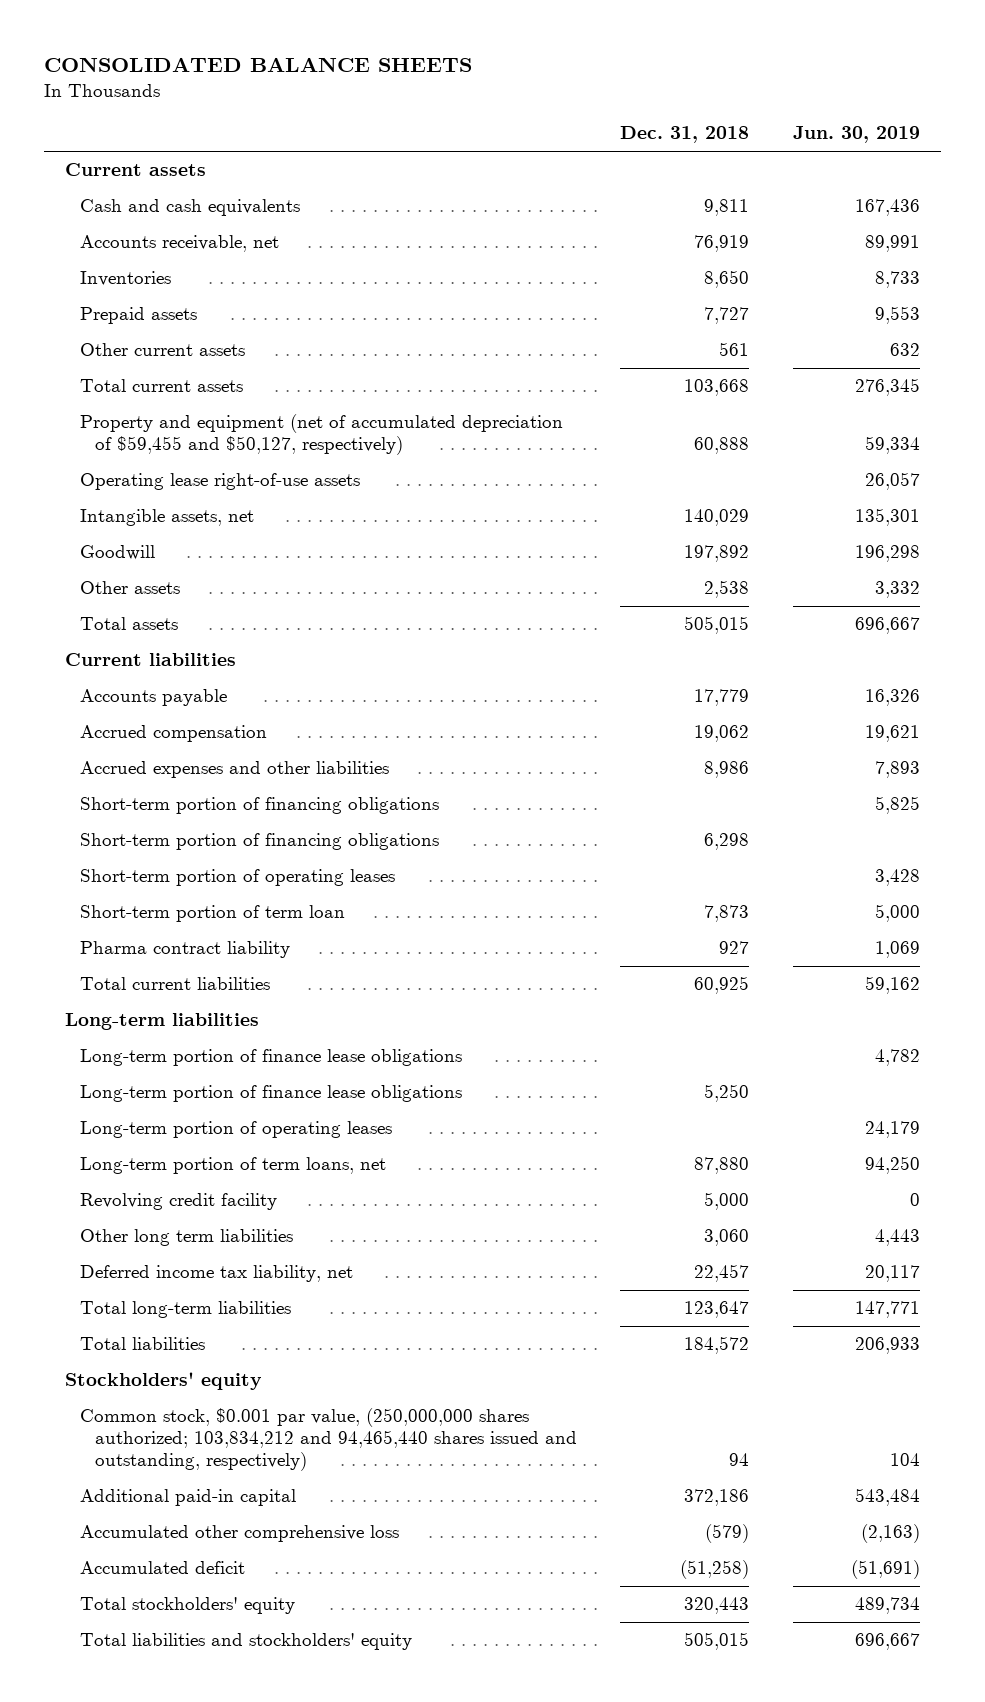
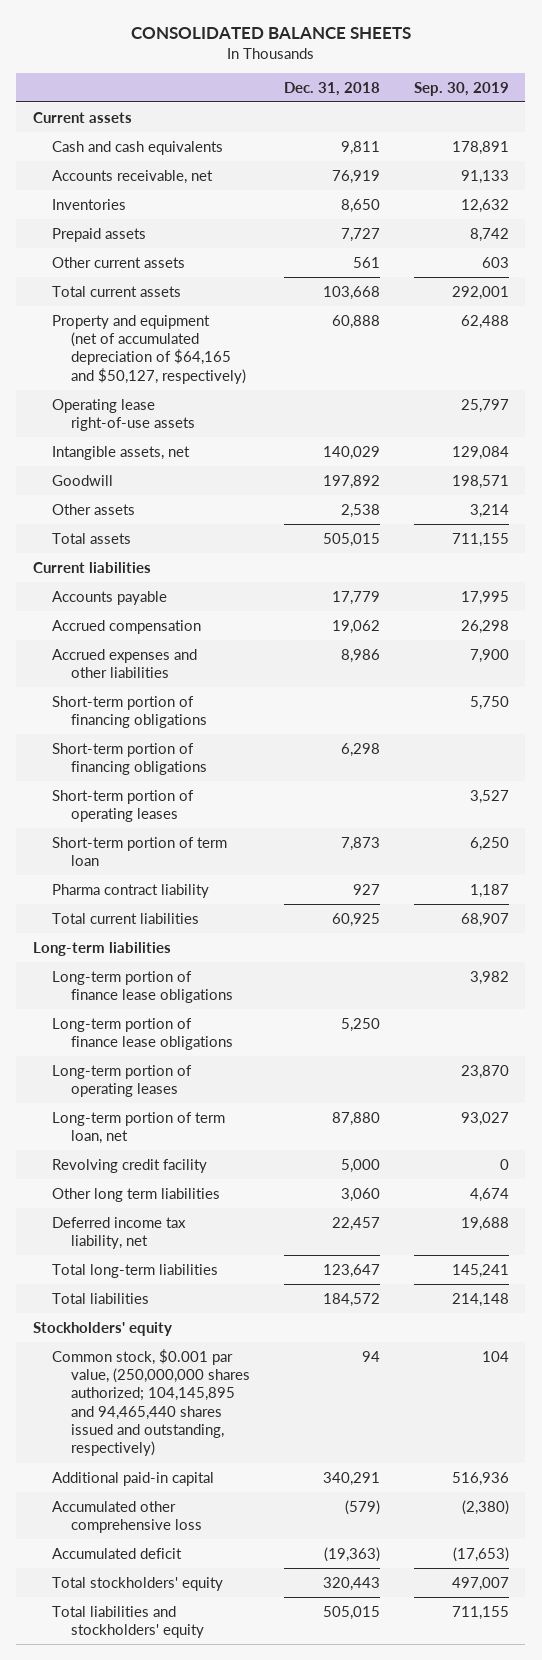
- | Dec. 31, 2018 | Jun. 30, 2019
+ | Dec. 31, 2018 | Sep. 30, 2019
- Property and equipment (net of accumulated depreciation of $59,455 and $50,127, respectively) | 60,888 | 59,334
+ Property and equipment (net of accumulated depreciation of $64,165 and $50,127, respectively) | 60,888 | 62,488
- Long-term portion of term loans, net | 87,880 | 94,250
+ Long-term portion of term loan, net | 87,880 | 93,027
- Common stock, $0.001 par value, (250,000,000 shares authorized; 103,834,212 and 94,465,440 shares issued and outstanding, respectively) | 94 | 104
- Additional paid-in capital | 372,186 | 543,484
+ Common stock, $0.001 par value, (250,000,000 shares authorized; 104,145,895 and 94,465,440 shares issued and outstanding, respectively) | 94 | 104
+ Additional paid-in capital | 340,291 | 516,936
- Accumulated deficit | (51,258) | (51,691)
+ Accumulated deficit | (19,363) | (17,653)

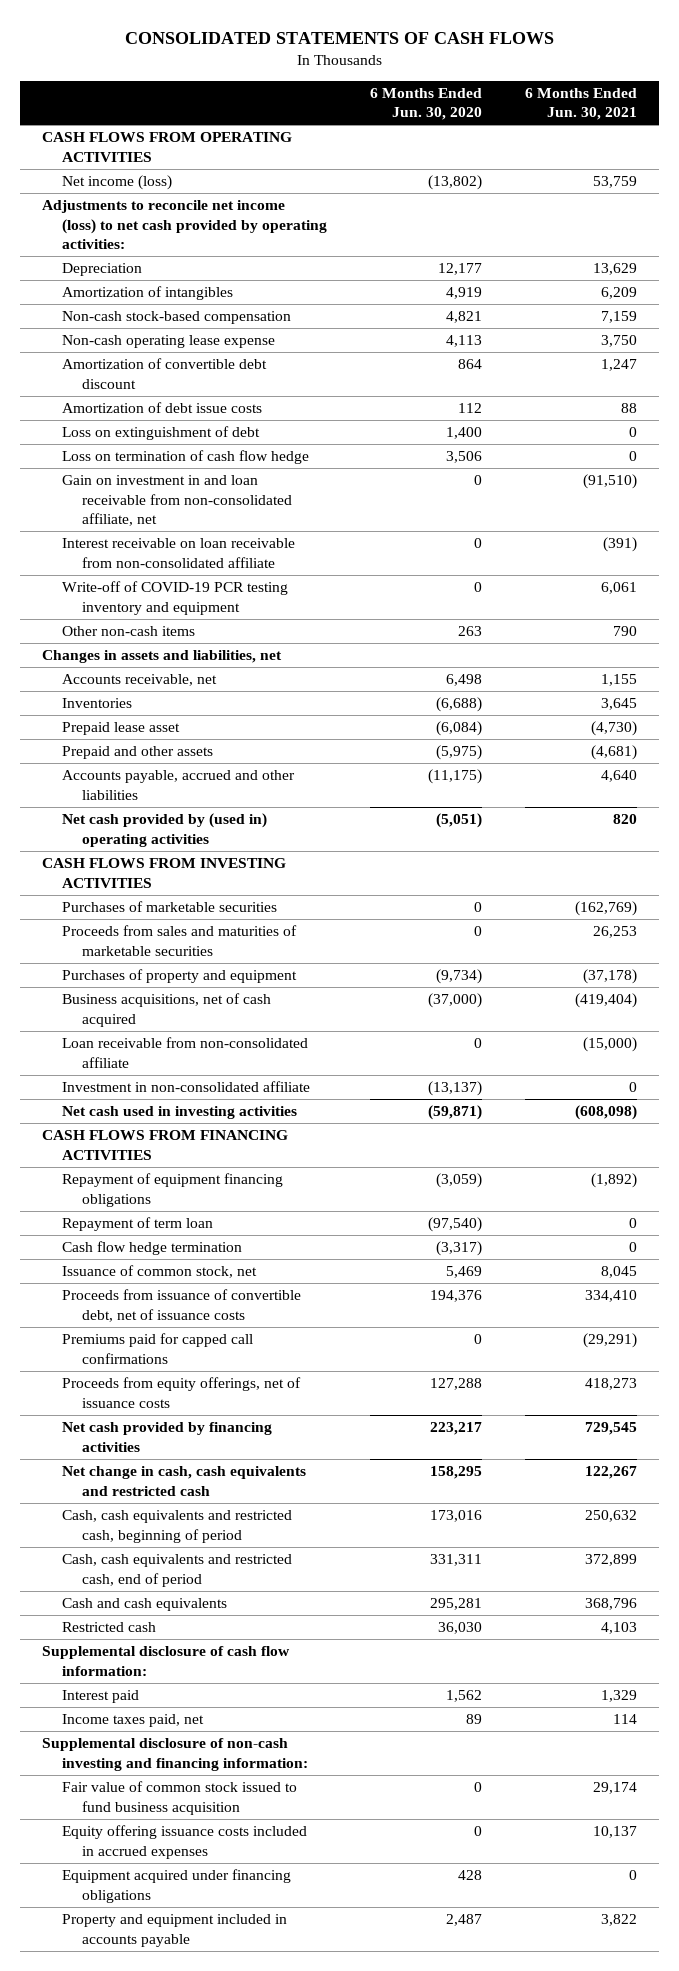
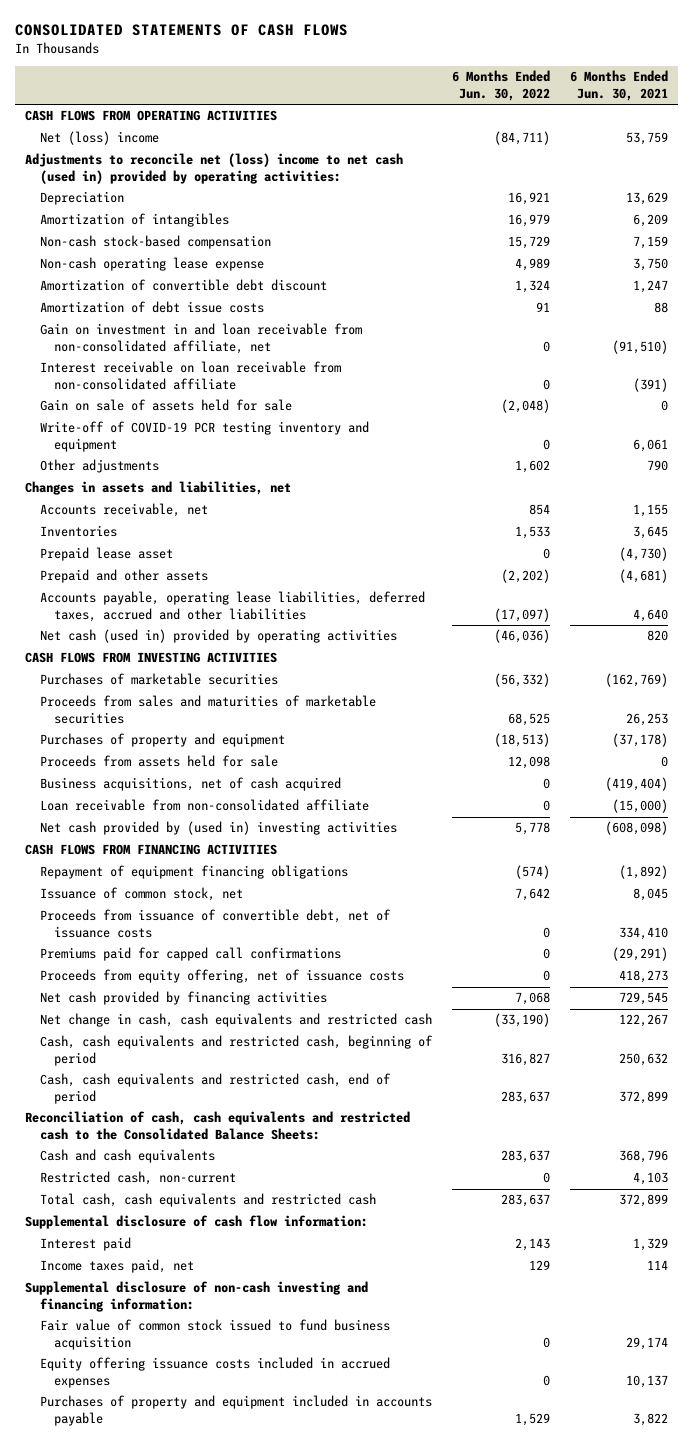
- | 6 Months Ended Jun. 30, 2020 | 6 Months Ended Jun. 30, 2021
+ | 6 Months Ended Jun. 30, 2022 | 6 Months Ended Jun. 30, 2021
- Net income (loss) | (13,802) | 53,759
- Adjustments to reconcile net income (loss) to net cash provided by operating activities:
+ Net (loss) income | (84,711) | 53,759
+ Adjustments to reconcile net (loss) income to net cash (used in) provided by operating activities:
- Loss on extinguishment of debt | 1,400 | 0
- Loss on termination of cash flow hedge | 3,506 | 0
+ Gain on sale of assets held for sale | (2,048) | 0
- Other non-cash items | 263 | 790
+ Other adjustments | 1,602 | 790
- Accounts payable, accrued and other liabilities | (11,175) | 4,640
- Net cash provided by (used in) operating activities | (5,051) | 820
+ Accounts payable, operating lease liabilities, deferred taxes, accrued and other liabilities | (17,097) | 4,640
+ Net cash (used in) provided by operating activities | (46,036) | 820
+ Proceeds from assets held for sale | 12,098 | 0
- Investment in non-consolidated affiliate | (13,137) | 0
- Net cash used in investing activities | (59,871) | (608,098)
+ Net cash provided by (used in) investing activities | 5,778 | (608,098)
- Repayment of term loan | (97,540) | 0
- Cash flow hedge termination | (3,317) | 0
- Proceeds from equity offerings, net of issuance costs | 127,288 | 418,273
+ Proceeds from equity offering, net of issuance costs | 0 | 418,273
+ Reconciliation of cash, cash equivalents and restricted cash to the Consolidated Balance Sheets:
- Restricted cash | 36,030 | 4,103
+ Restricted cash, non-current | 0 | 4,103
+ Total cash, cash equivalents and restricted cash | 283,637 | 372,899
- Equipment acquired under financing obligations | 428 | 0
- Property and equipment included in accounts payable | 2,487 | 3,822
+ Purchases of property and equipment included in accounts payable | 1,529 | 3,822

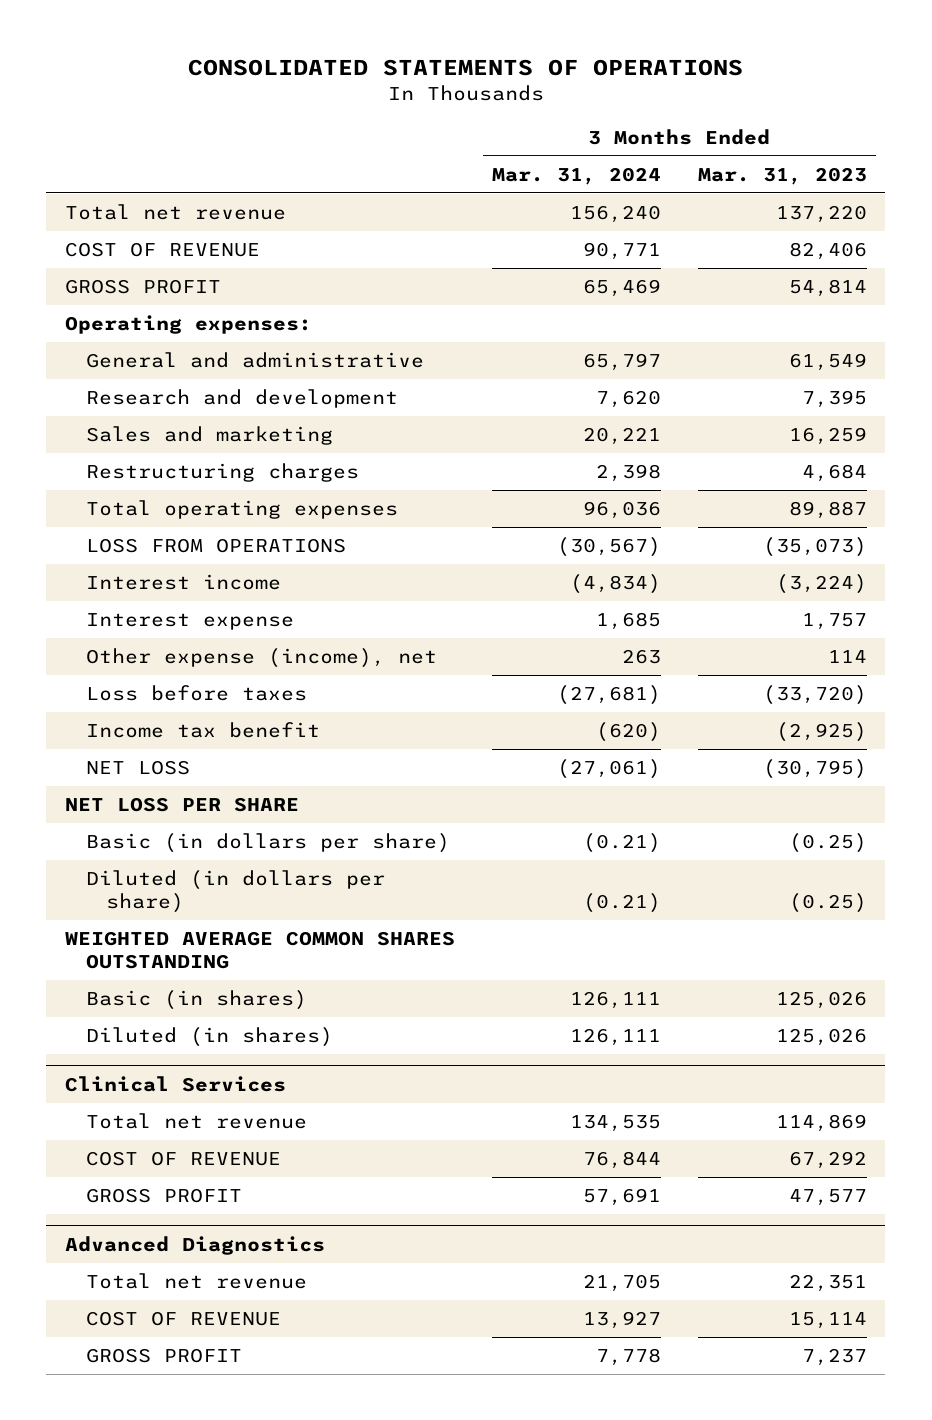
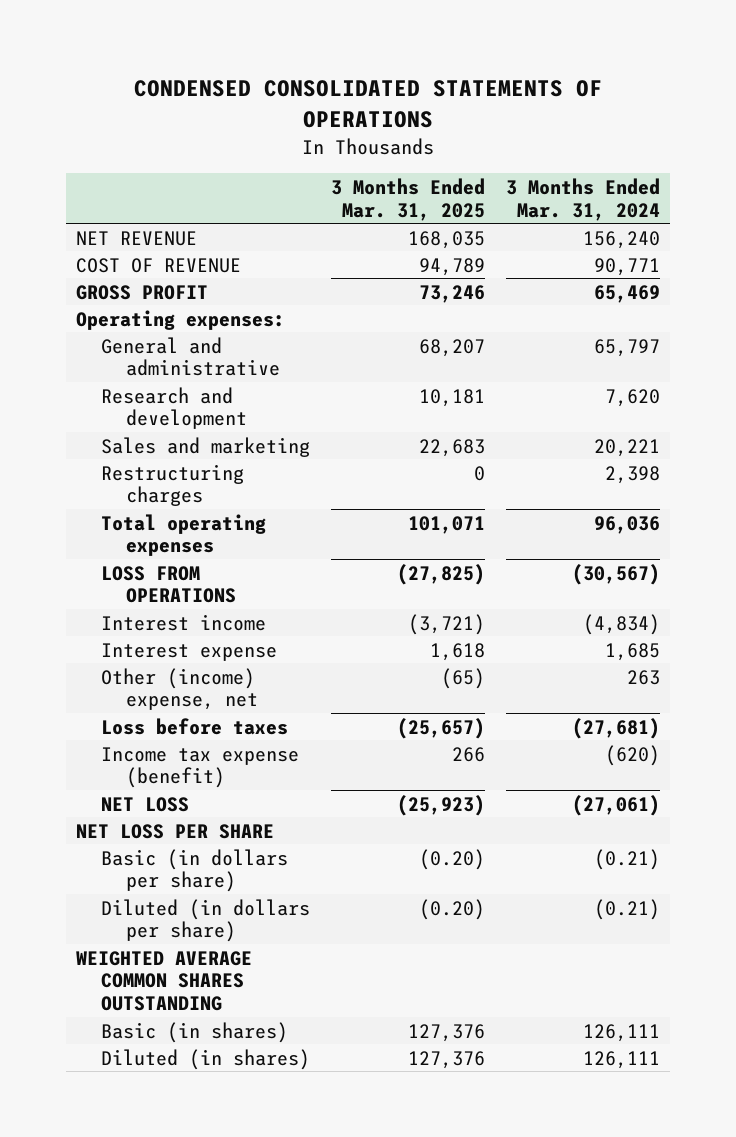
- CONSOLIDATED STATEMENTS OF OPERATIONS
+ CONDENSED CONSOLIDATED STATEMENTS OF OPERATIONS
- | 3 Months Ended Mar. 31, 2024 | 3 Months Ended Mar. 31, 2023
+ | 3 Months Ended Mar. 31, 2025 | 3 Months Ended Mar. 31, 2024
- Total net revenue | 156,240 | 137,220
+ NET REVENUE | 168,035 | 156,240
- Other expense (income), net | 263 | 114
+ Other (income) expense, net | (65) | 263
- Income tax benefit | (620) | (2,925)
+ Income tax expense (benefit) | 266 | (620)
- Clinical Services
- Total net revenue | 134,535 | 114,869
- COST OF REVENUE | 76,844 | 67,292
- GROSS PROFIT | 57,691 | 47,577
- Advanced Diagnostics
- Total net revenue | 21,705 | 22,351
- COST OF REVENUE | 13,927 | 15,114
- GROSS PROFIT | 7,778 | 7,237

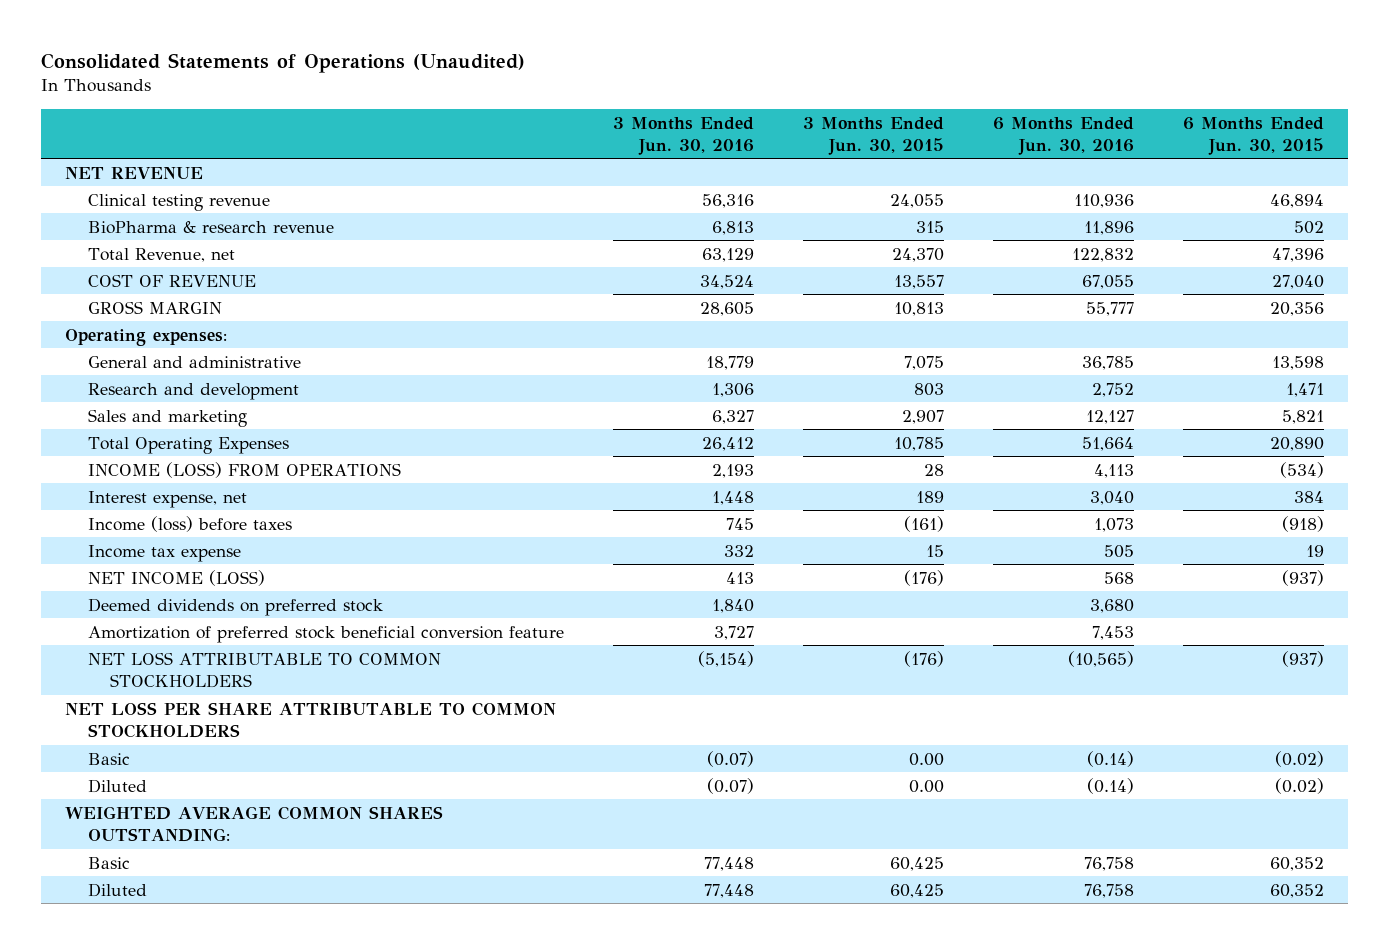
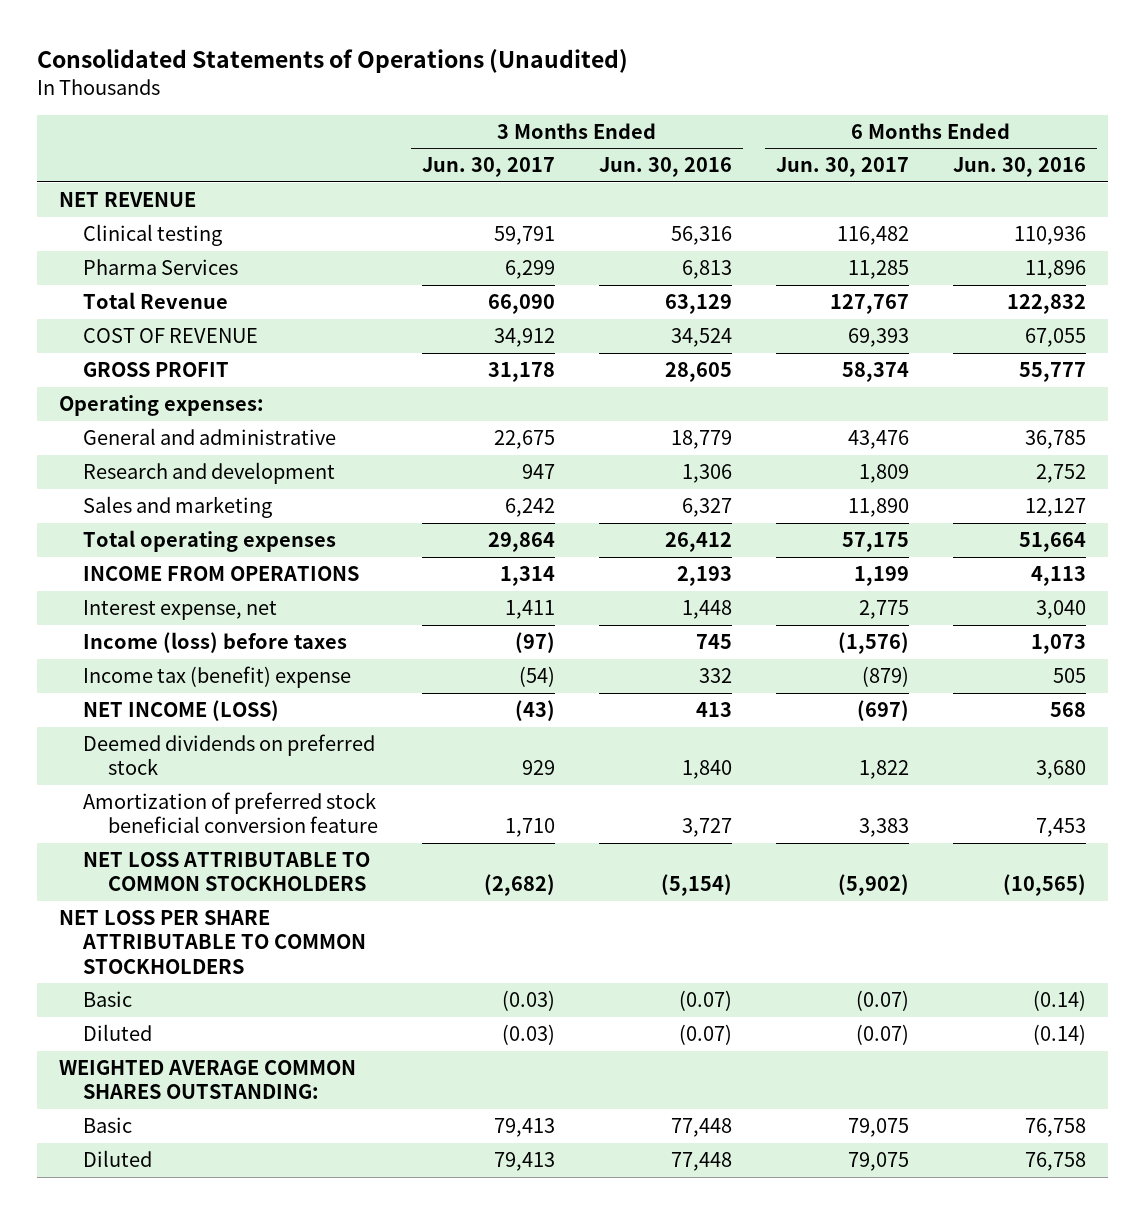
- | 3 Months Ended Jun. 30, 2016 | 3 Months Ended Jun. 30, 2015 | 6 Months Ended Jun. 30, 2016 | 6 Months Ended Jun. 30, 2015
+ | 3 Months Ended Jun. 30, 2017 | 3 Months Ended Jun. 30, 2016 | 6 Months Ended Jun. 30, 2017 | 6 Months Ended Jun. 30, 2016
- Clinical testing revenue | 56,316 | 24,055 | 110,936 | 46,894
- BioPharma & research revenue | 6,813 | 315 | 11,896 | 502
- Total Revenue, net | 63,129 | 24,370 | 122,832 | 47,396
+ Clinical testing | 59,791 | 56,316 | 116,482 | 110,936
+ Pharma Services | 6,299 | 6,813 | 11,285 | 11,896
+ Total Revenue | 66,090 | 63,129 | 127,767 | 122,832
- GROSS MARGIN | 28,605 | 10,813 | 55,777 | 20,356
+ GROSS PROFIT | 31,178 | 28,605 | 58,374 | 55,777
- Total Operating Expenses | 26,412 | 10,785 | 51,664 | 20,890
- INCOME (LOSS) FROM OPERATIONS | 2,193 | 28 | 4,113 | (534)
+ Total operating expenses | 29,864 | 26,412 | 57,175 | 51,664
+ INCOME FROM OPERATIONS | 1,314 | 2,193 | 1,199 | 4,113
- Income tax expense | 332 | 15 | 505 | 19
+ Income tax (benefit) expense | (54) | 332 | (879) | 505

